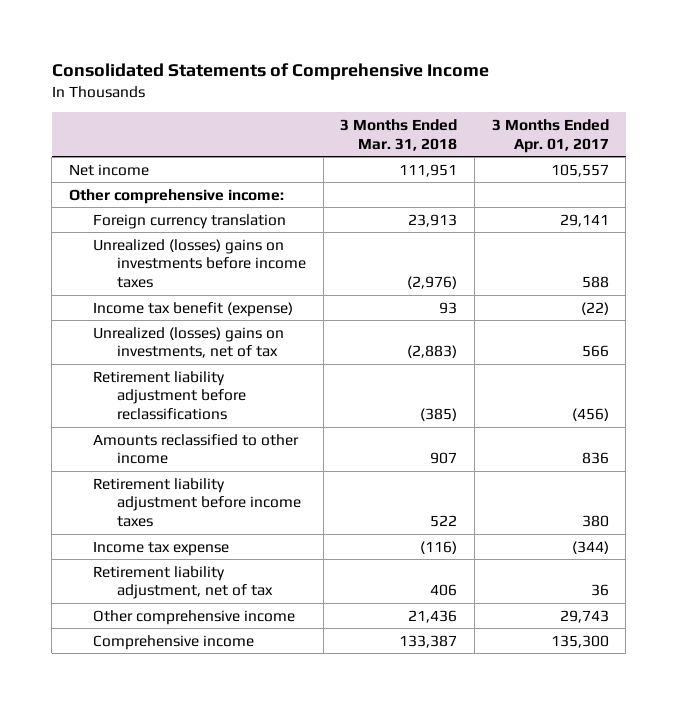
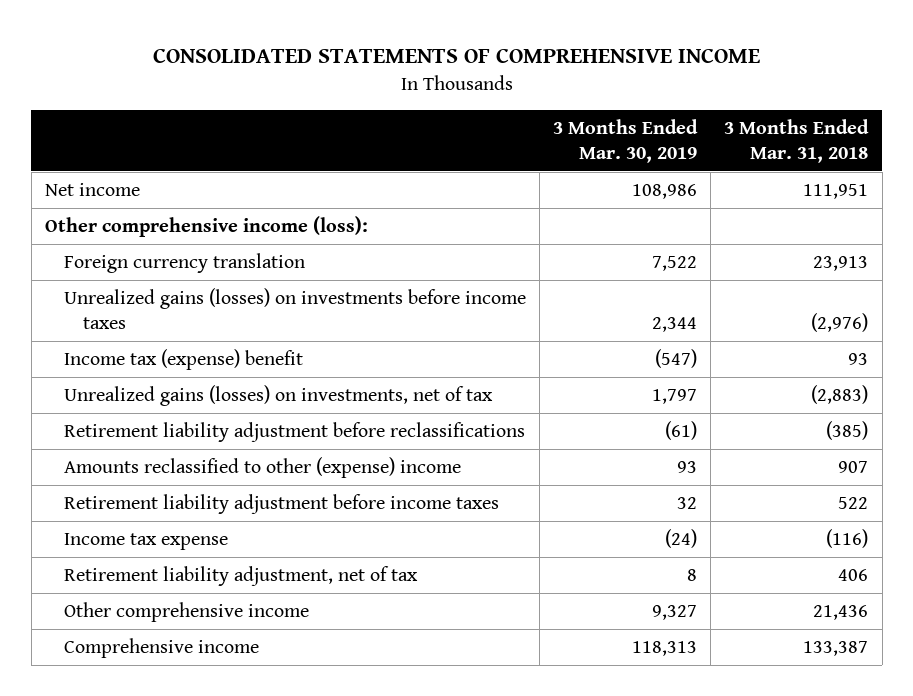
- Consolidated Statements of Comprehensive Income
+ CONSOLIDATED STATEMENTS OF COMPREHENSIVE INCOME
- | 3 Months Ended Mar. 31, 2018 | 3 Months Ended Apr. 01, 2017
+ | 3 Months Ended Mar. 30, 2019 | 3 Months Ended Mar. 31, 2018
- Other comprehensive income:
+ Other comprehensive income (loss):
- Unrealized (losses) gains on investments before income taxes | (2,976) | 588
- Income tax benefit (expense) | 93 | (22)
- Unrealized (losses) gains on investments, net of tax | (2,883) | 566
+ Unrealized gains (losses) on investments before income taxes | 2,344 | (2,976)
+ Income tax (expense) benefit | (547) | 93
+ Unrealized gains (losses) on investments, net of tax | 1,797 | (2,883)
- Amounts reclassified to other income | 907 | 836
+ Amounts reclassified to other (expense) income | 93 | 907

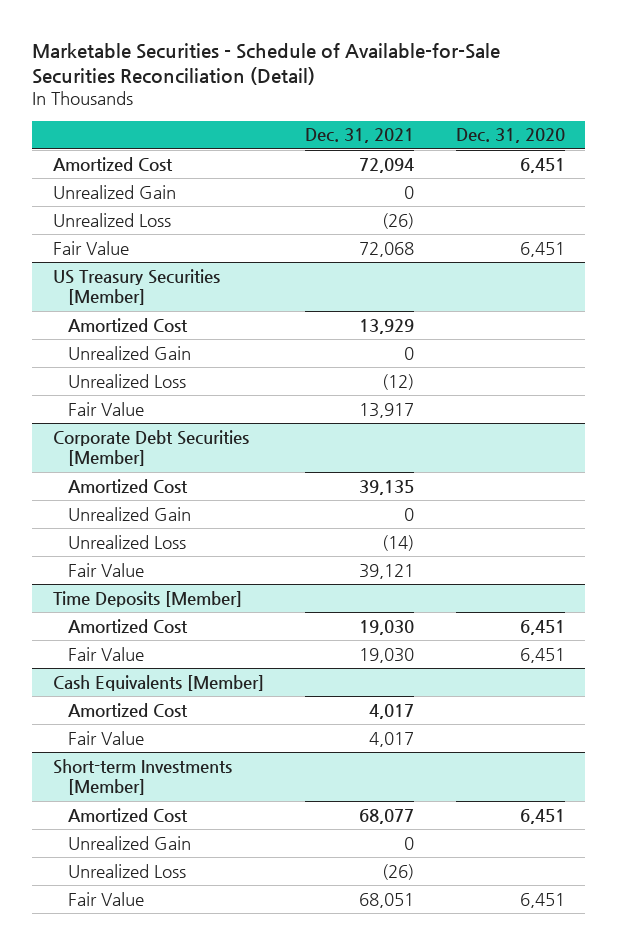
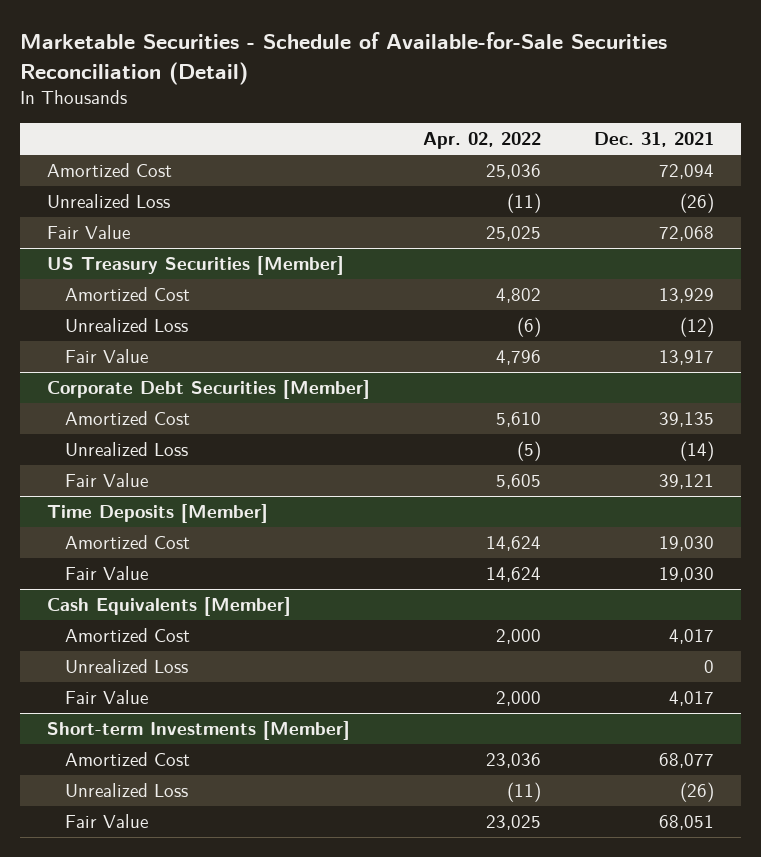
- | Dec. 31, 2021 | Dec. 31, 2020
+ | Apr. 02, 2022 | Dec. 31, 2021
- Unrealized Gain | 0 |
@ US Treasury Securities [Member]
- Unrealized Gain | 0 |
@ Corporate Debt Securities [Member]
- Unrealized Gain | 0 |
@ Cash Equivalents [Member]
+ Unrealized Loss | | 0
@ Short-term Investments [Member]
- Unrealized Gain | 0 |

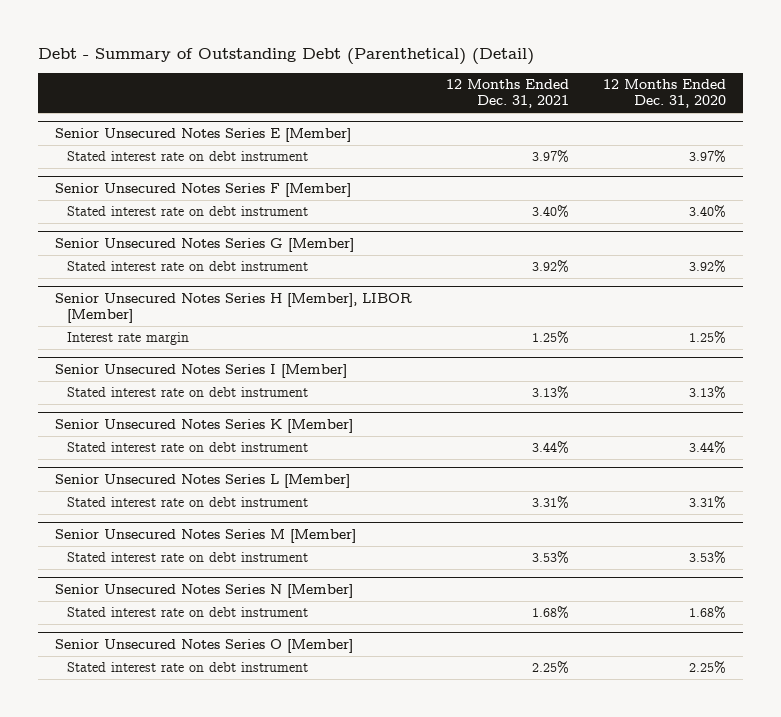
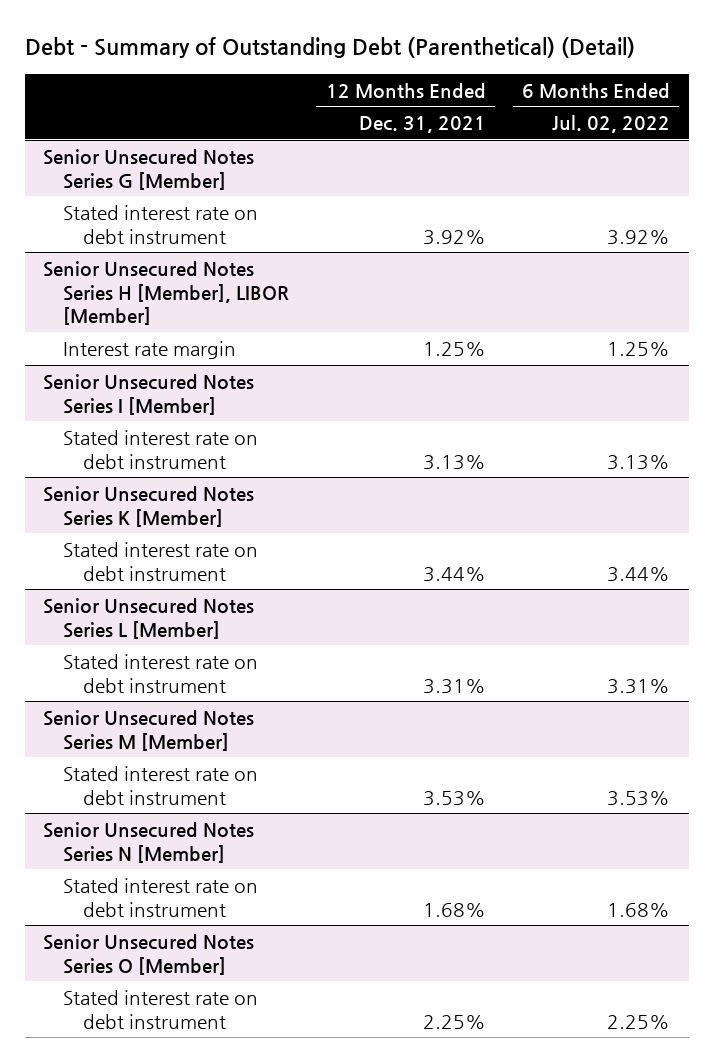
- | 12 Months Ended Dec. 31, 2021 | 12 Months Ended Dec. 31, 2020
+ | 12 Months Ended Dec. 31, 2021 | 6 Months Ended Jul. 02, 2022
- Senior Unsecured Notes Series E [Member]
- Stated interest rate on debt instrument | 3.97% | 3.97%
- Senior Unsecured Notes Series F [Member]
- Stated interest rate on debt instrument | 3.40% | 3.40%

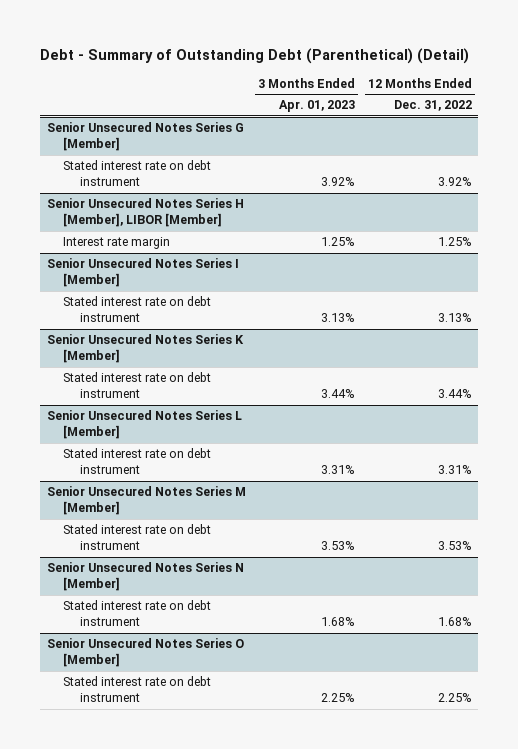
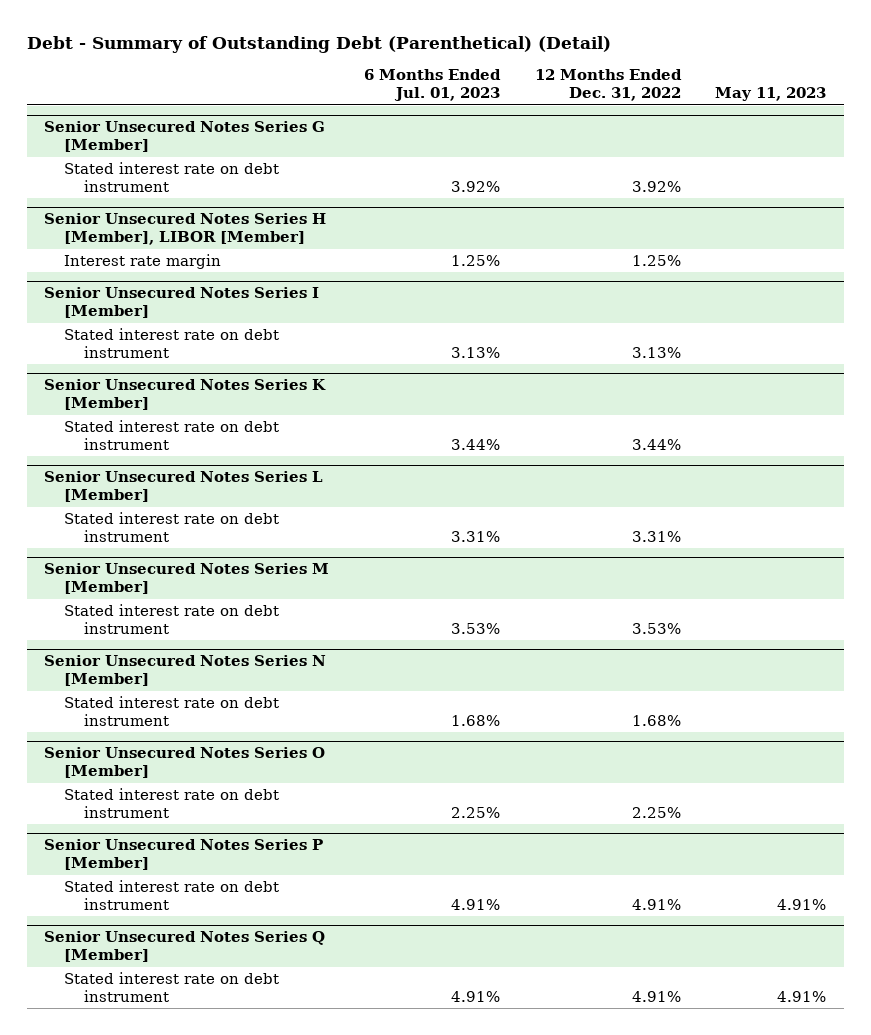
- | 3 Months Ended Apr. 01, 2023 | 12 Months Ended Dec. 31, 2022
+ | 6 Months Ended Jul. 01, 2023 | 12 Months Ended Dec. 31, 2022 | May 11, 2023
+ Senior Unsecured Notes Series P [Member]
+ Stated interest rate on debt instrument | 4.91% | 4.91% | 4.91%
+ Senior Unsecured Notes Series Q [Member]
+ Stated interest rate on debt instrument | 4.91% | 4.91% | 4.91%

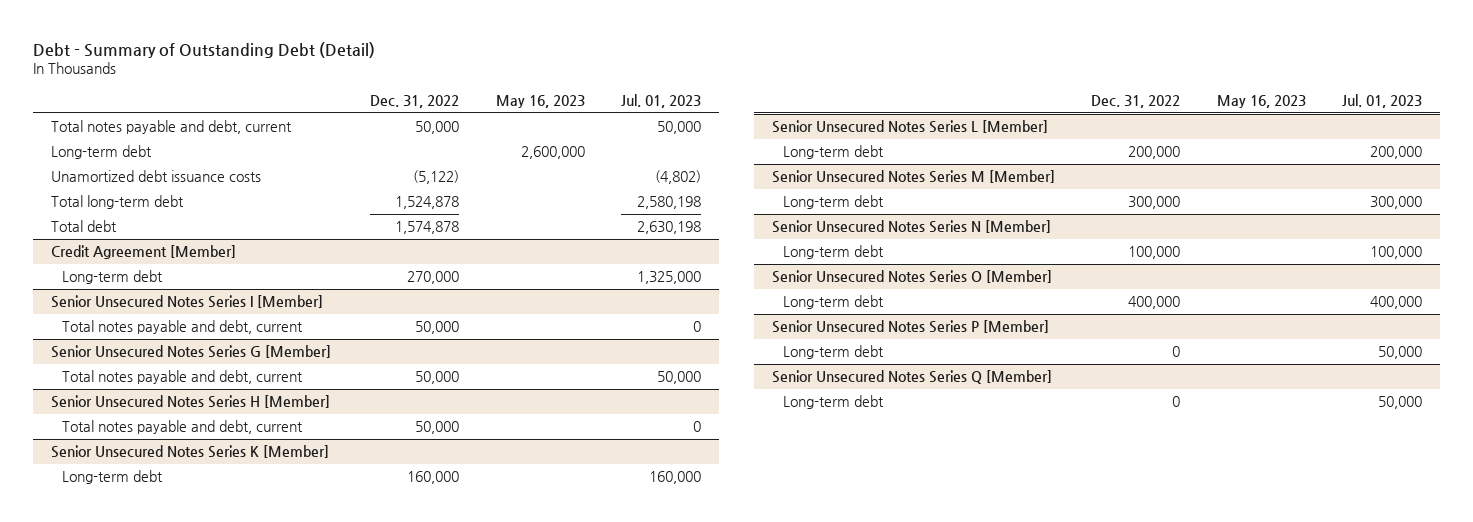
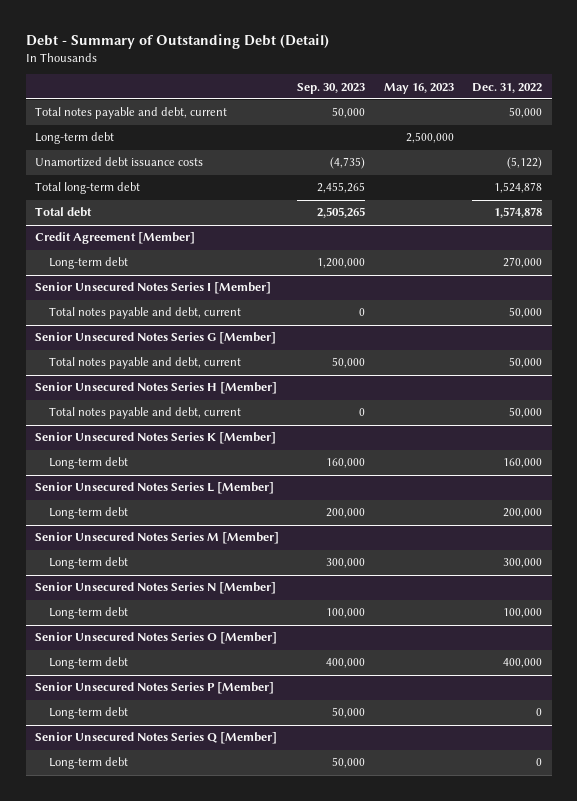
- | Dec. 31, 2022 | May 16, 2023 | Jul. 01, 2023
+ | Sep. 30, 2023 | May 16, 2023 | Dec. 31, 2022
- Long-term debt | | 2,600,000 |
+ Long-term debt | | 2,500,000 |

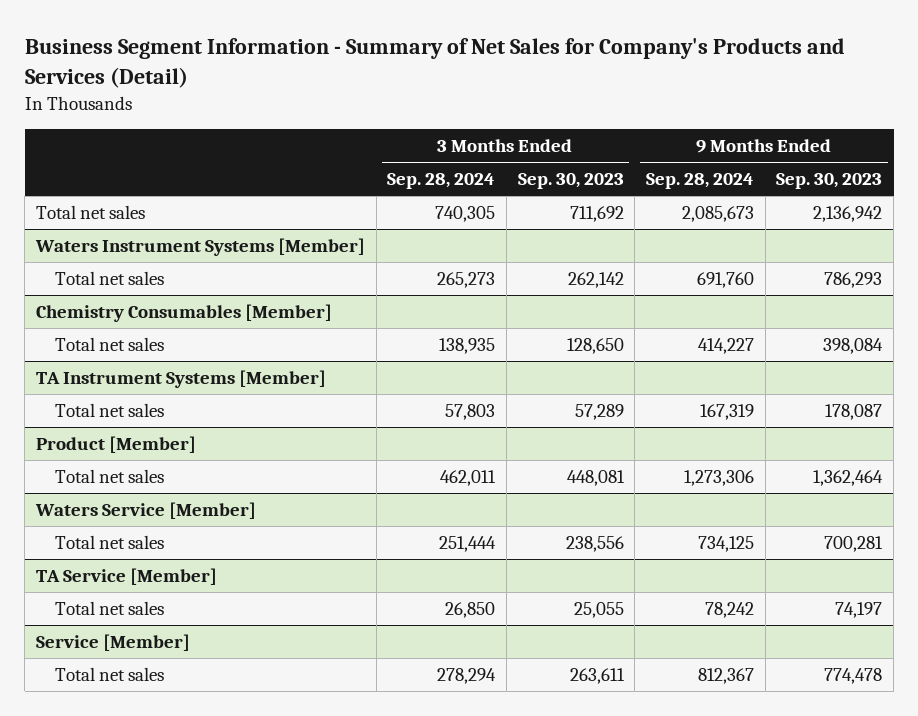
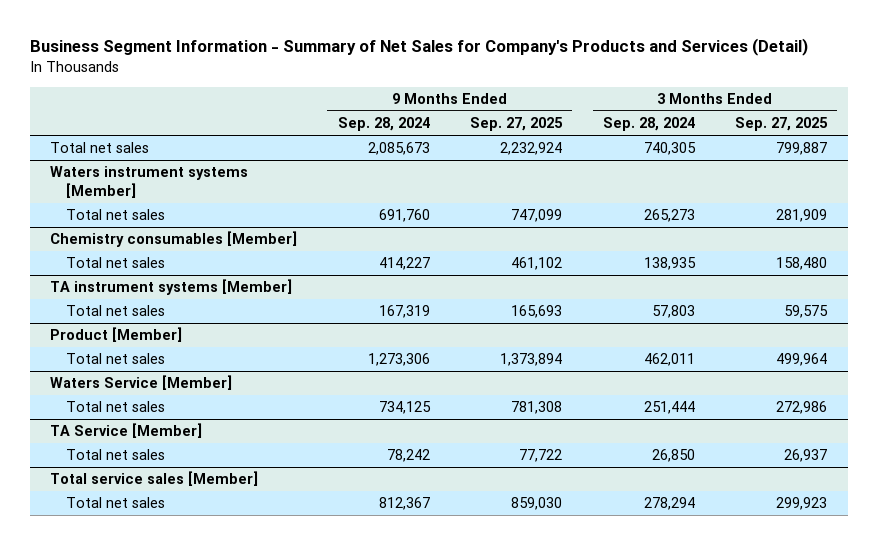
- | 3 Months Ended Sep. 28, 2024 | 3 Months Ended Sep. 30, 2023 | 9 Months Ended Sep. 28, 2024 | 9 Months Ended Sep. 30, 2023
+ | 9 Months Ended Sep. 28, 2024 | 9 Months Ended Sep. 27, 2025 | 3 Months Ended Sep. 28, 2024 | 3 Months Ended Sep. 27, 2025
- Waters Instrument Systems [Member]
+ Waters instrument systems [Member]
- Chemistry Consumables [Member]
+ Chemistry consumables [Member]
- TA Instrument Systems [Member]
+ TA instrument systems [Member]
- Service [Member]
+ Total service sales [Member]

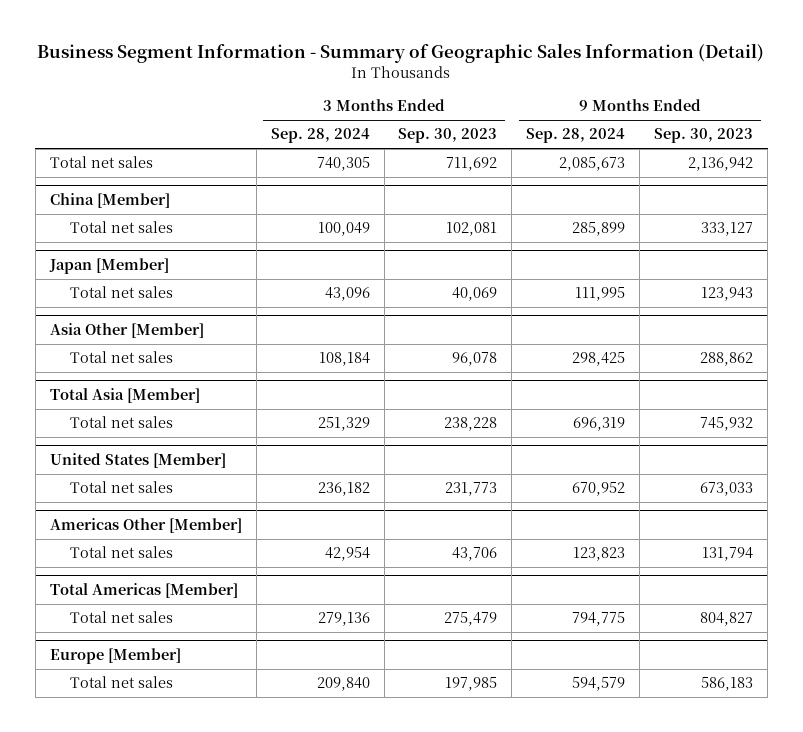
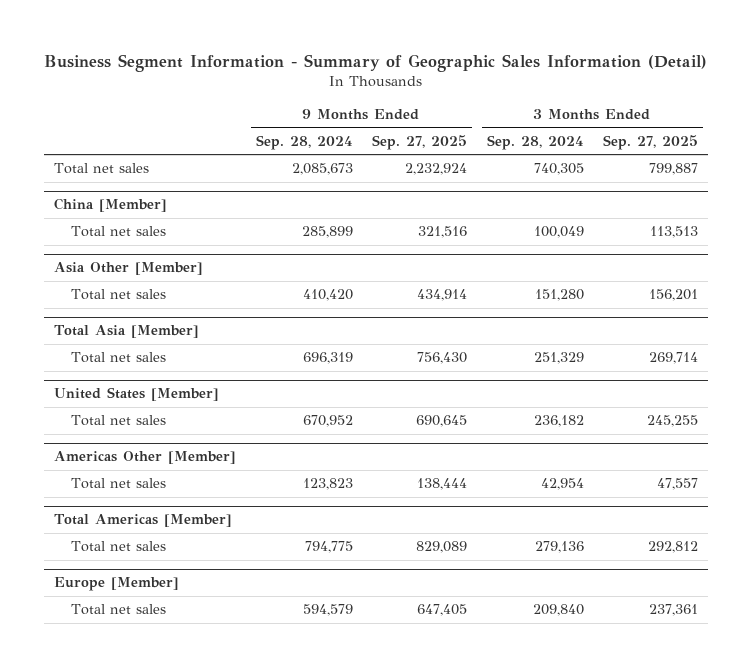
- | 3 Months Ended Sep. 28, 2024 | 3 Months Ended Sep. 30, 2023 | 9 Months Ended Sep. 28, 2024 | 9 Months Ended Sep. 30, 2023
+ | 9 Months Ended Sep. 28, 2024 | 9 Months Ended Sep. 27, 2025 | 3 Months Ended Sep. 28, 2024 | 3 Months Ended Sep. 27, 2025
- Japan [Member]
- Total net sales | 43,096 | 40,069 | 111,995 | 123,943
@ Asia Other [Member]
- Total net sales | 108,184 | 96,078 | 298,425 | 288,862
+ Total net sales | 410,420 | 434,914 | 151,280 | 156,201

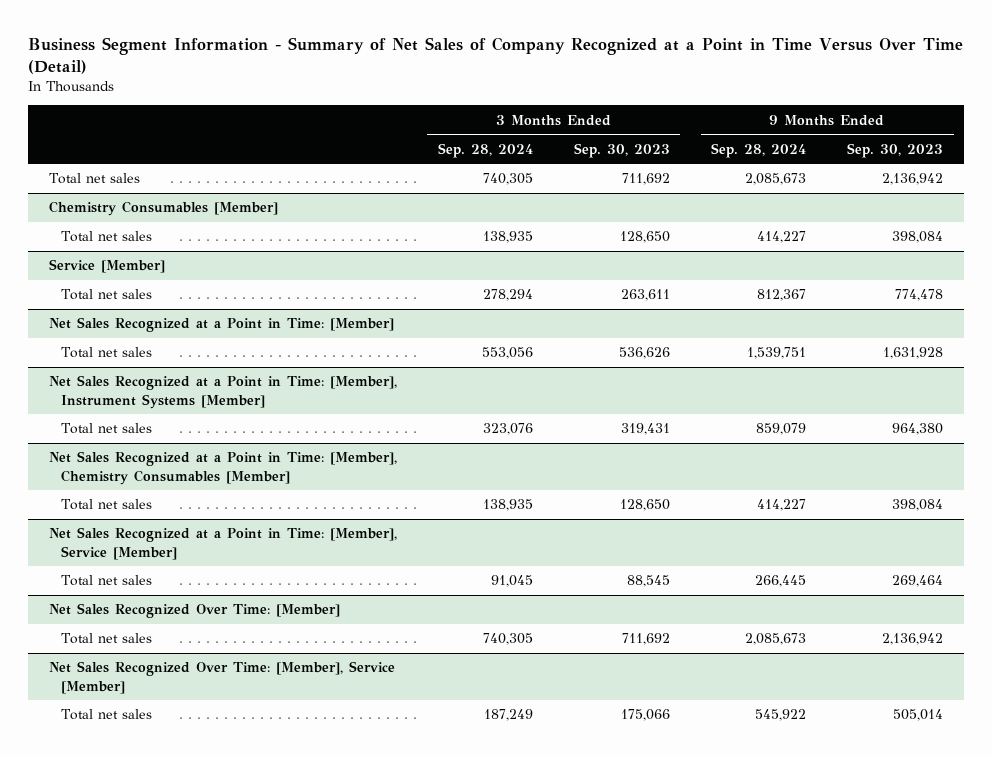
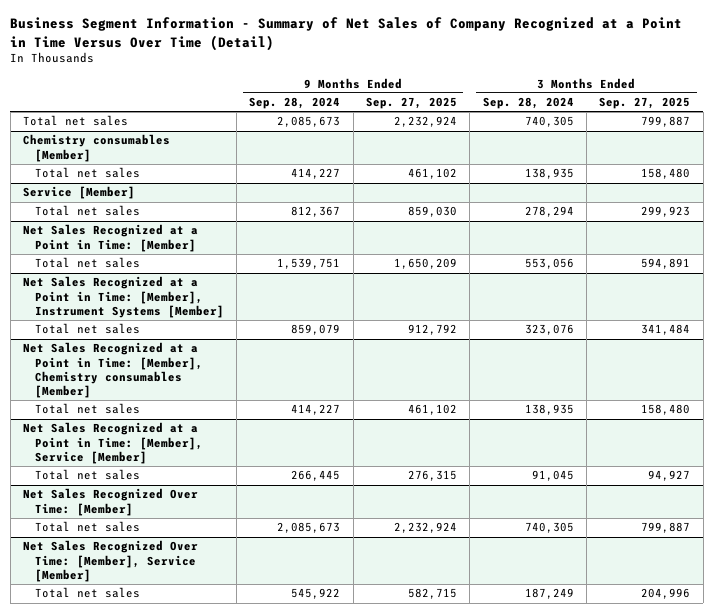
- | 3 Months Ended Sep. 28, 2024 | 3 Months Ended Sep. 30, 2023 | 9 Months Ended Sep. 28, 2024 | 9 Months Ended Sep. 30, 2023
+ | 9 Months Ended Sep. 28, 2024 | 9 Months Ended Sep. 27, 2025 | 3 Months Ended Sep. 28, 2024 | 3 Months Ended Sep. 27, 2025
- Chemistry Consumables [Member]
+ Chemistry consumables [Member]
- Net Sales Recognized at a Point in Time: [Member], Chemistry Consumables [Member]
+ Net Sales Recognized at a Point in Time: [Member], Chemistry consumables [Member]

